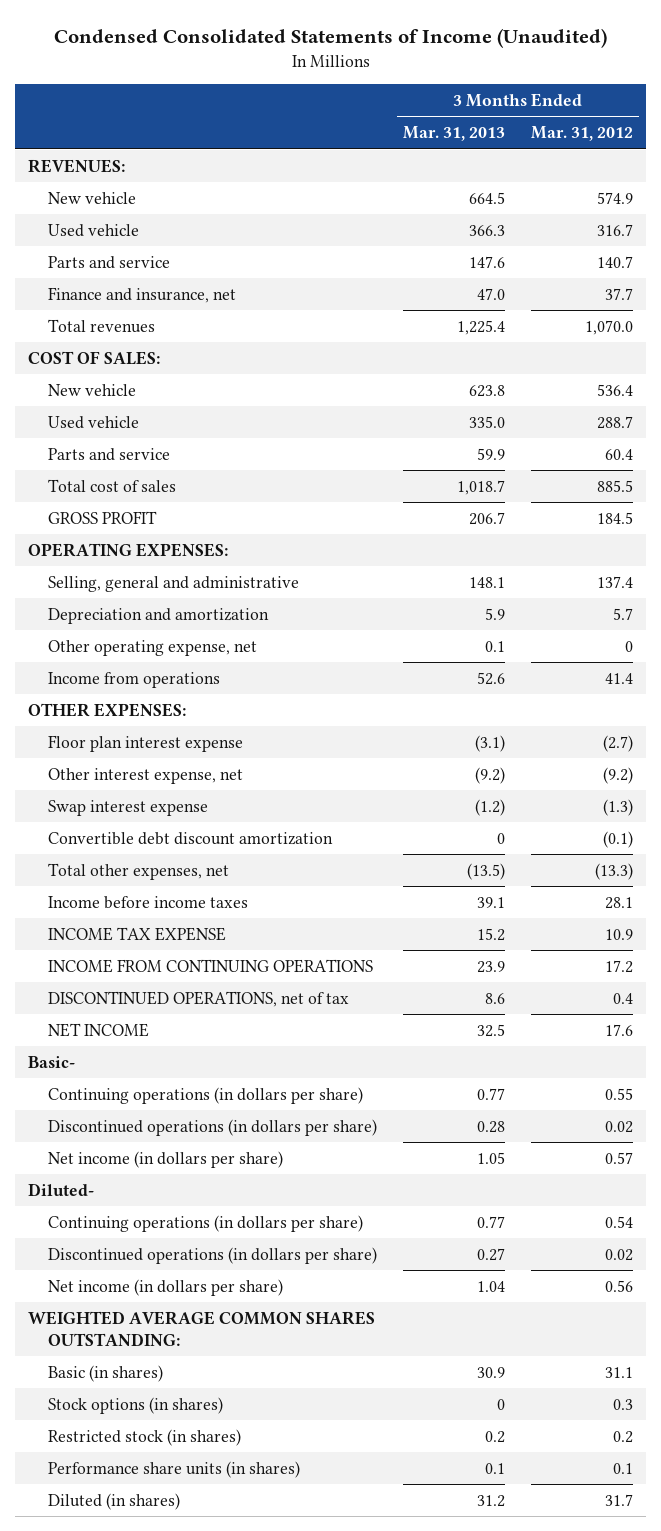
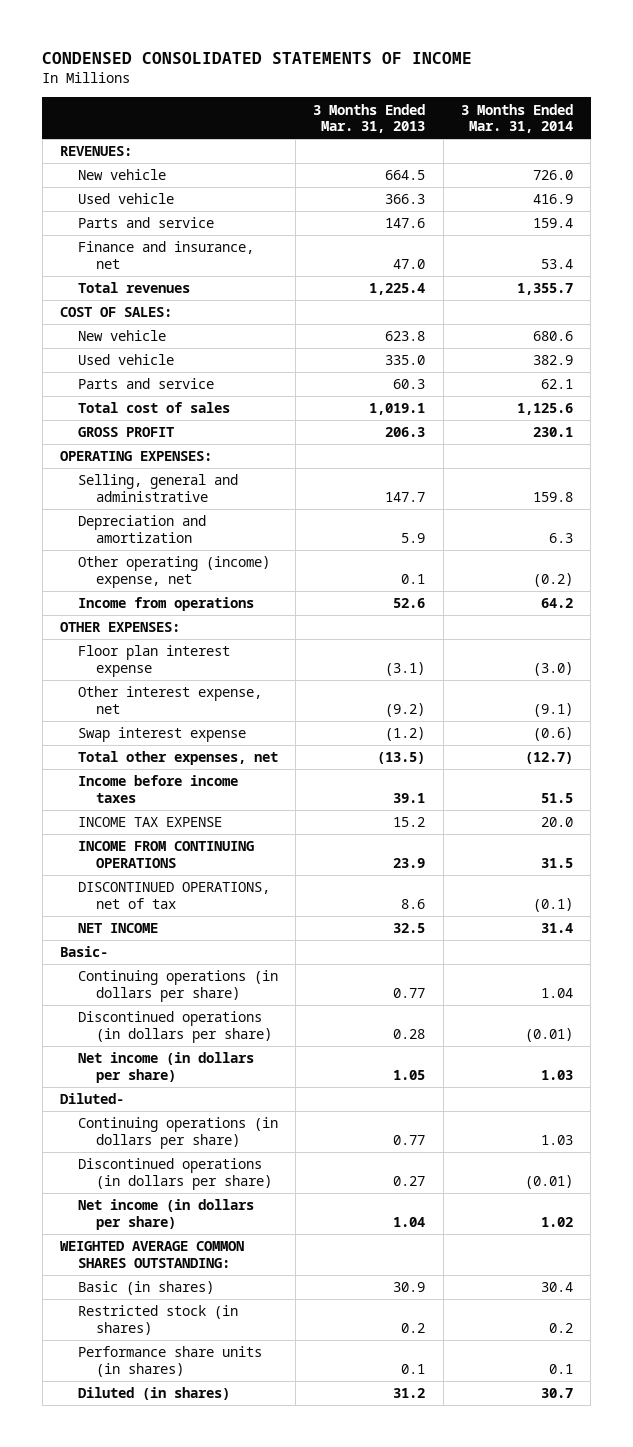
- Condensed Consolidated Statements of Income (Unaudited)
+ CONDENSED CONSOLIDATED STATEMENTS OF INCOME
- | 3 Months Ended Mar. 31, 2013 | 3 Months Ended Mar. 31, 2012
+ | 3 Months Ended Mar. 31, 2013 | 3 Months Ended Mar. 31, 2014
- Parts and service | 59.9 | 60.4
- Total cost of sales | 1,018.7 | 885.5
- GROSS PROFIT | 206.7 | 184.5
+ Parts and service | 60.3 | 62.1
+ Total cost of sales | 1,019.1 | 1,125.6
+ GROSS PROFIT | 206.3 | 230.1
- Selling, general and administrative | 148.1 | 137.4
+ Selling, general and administrative | 147.7 | 159.8
- Other operating expense, net | 0.1 | 0
+ Other operating (income) expense, net | 0.1 | (0.2)
- Convertible debt discount amortization | 0 | (0.1)
- Stock options (in shares) | 0 | 0.3

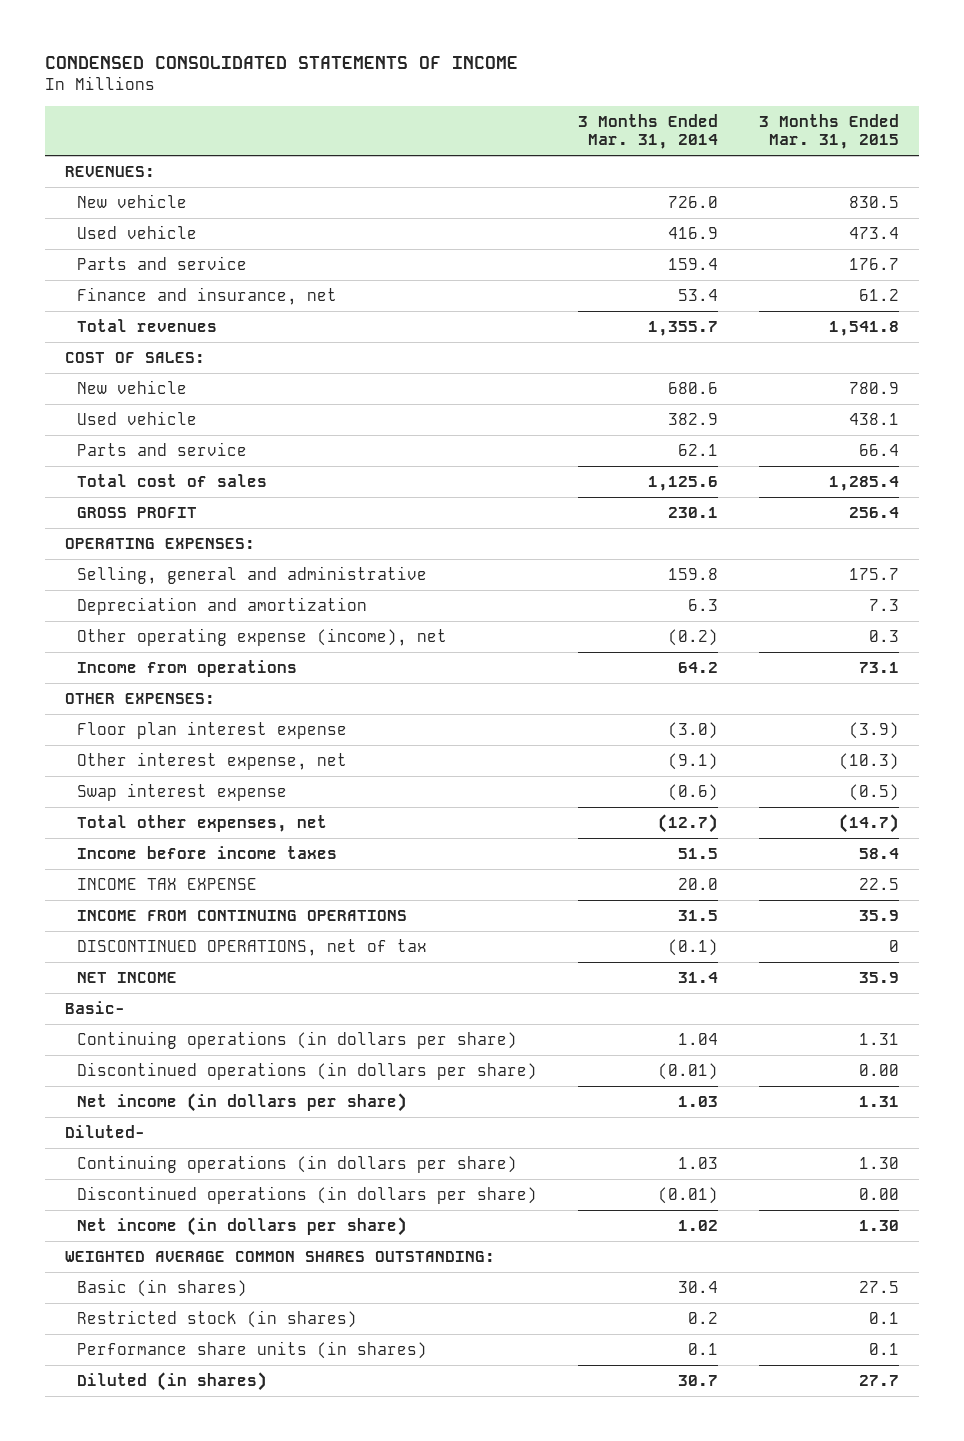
- | 3 Months Ended Mar. 31, 2013 | 3 Months Ended Mar. 31, 2014
+ | 3 Months Ended Mar. 31, 2014 | 3 Months Ended Mar. 31, 2015
- Other operating (income) expense, net | 0.1 | (0.2)
+ Other operating expense (income), net | (0.2) | 0.3

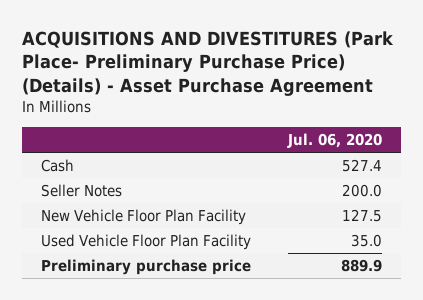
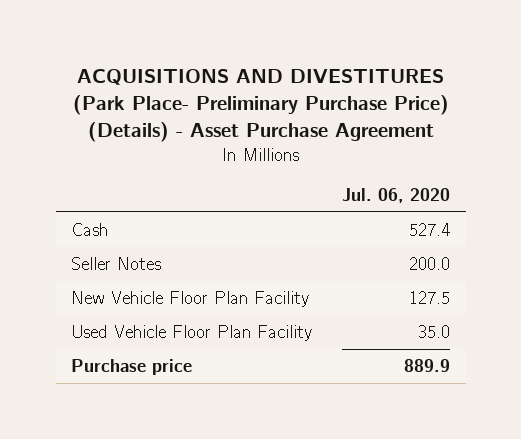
- Preliminary purchase price | 889.9
+ Purchase price | 889.9

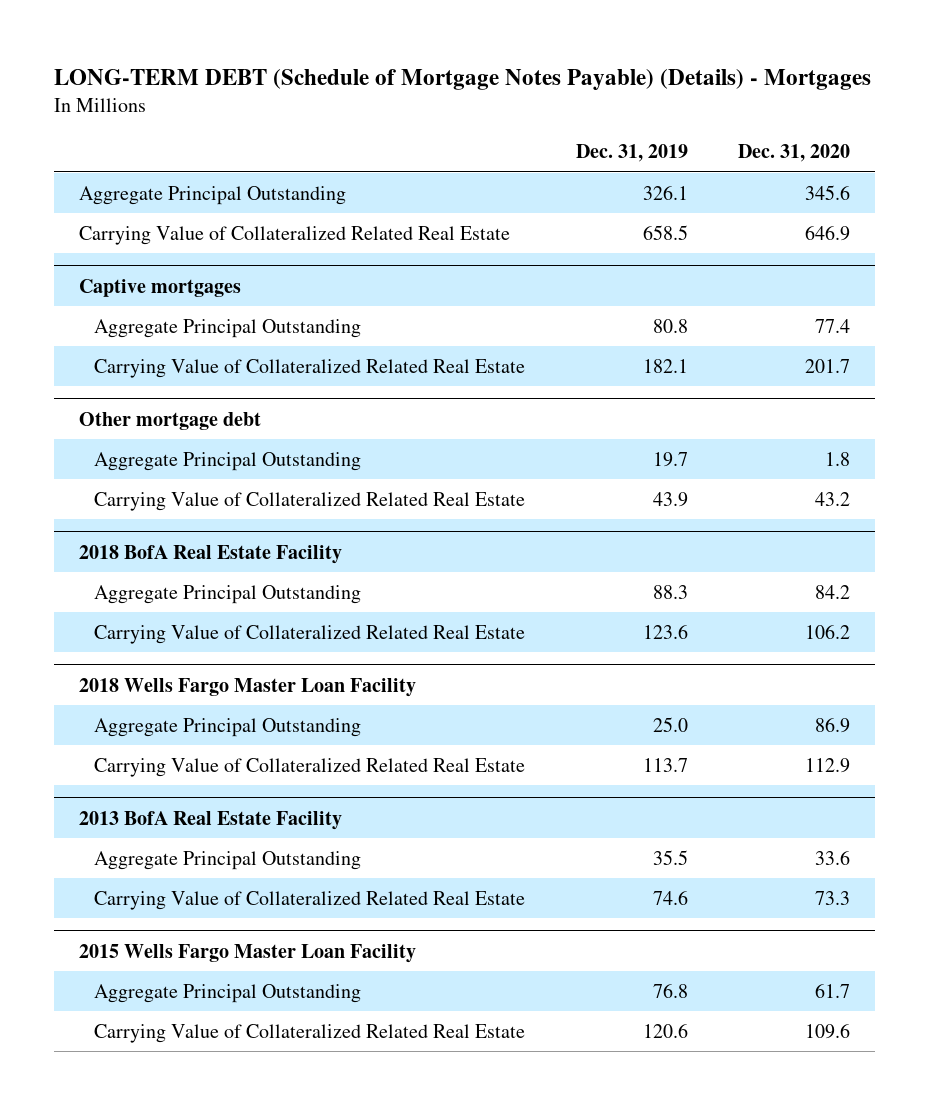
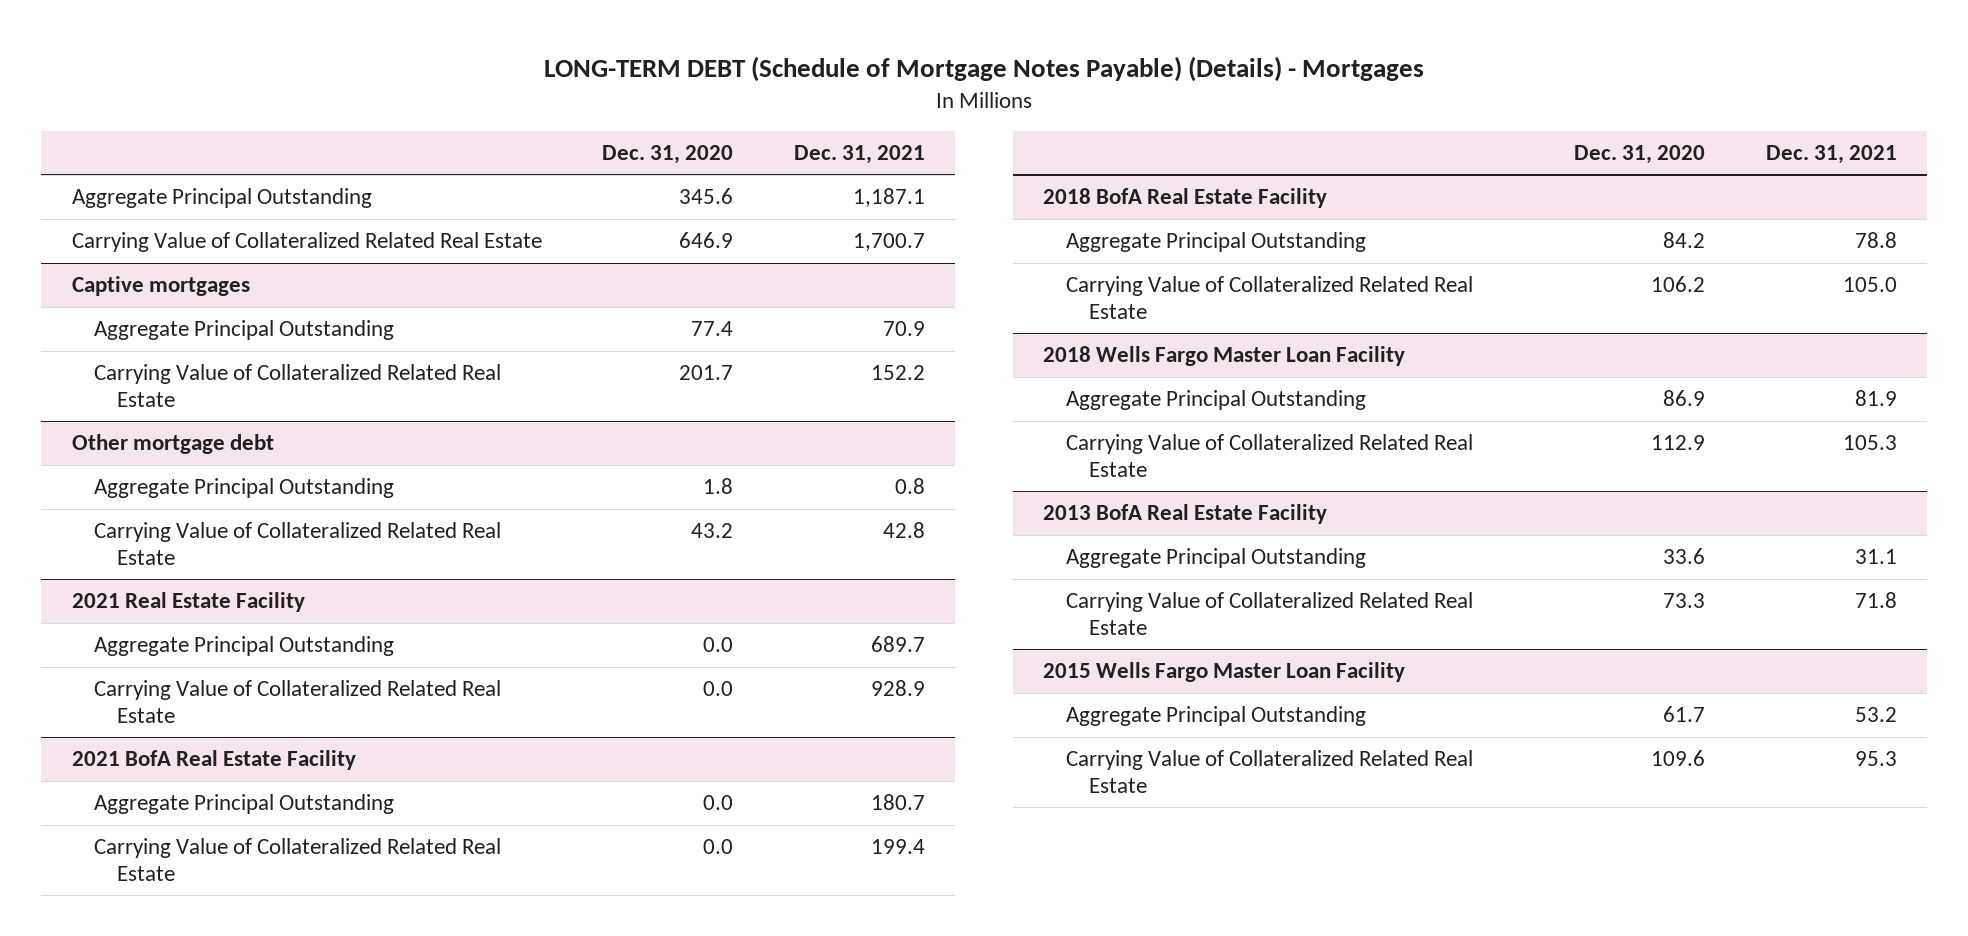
- | Dec. 31, 2019 | Dec. 31, 2020
+ | Dec. 31, 2020 | Dec. 31, 2021
+ 2021 Real Estate Facility
+ Aggregate Principal Outstanding | 0.0 | 689.7
+ Carrying Value of Collateralized Related Real Estate | 0.0 | 928.9
+ 2021 BofA Real Estate Facility
+ Aggregate Principal Outstanding | 0.0 | 180.7
+ Carrying Value of Collateralized Related Real Estate | 0.0 | 199.4

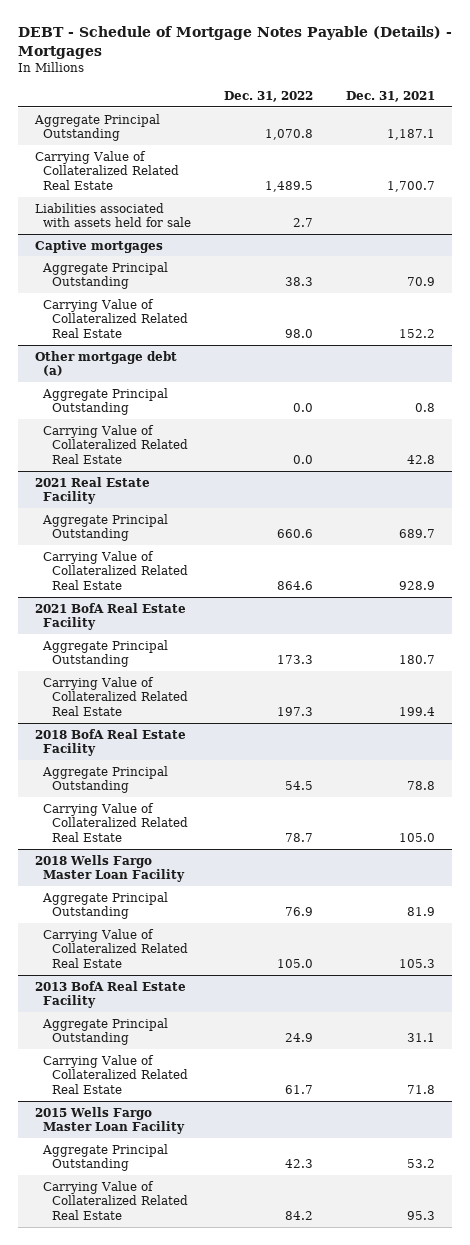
- LONG-TERM DEBT (Schedule of Mortgage Notes Payable) (Details) - Mortgages
+ DEBT - Schedule of Mortgage Notes Payable (Details) - Mortgages
- | Dec. 31, 2020 | Dec. 31, 2021
+ | Dec. 31, 2022 | Dec. 31, 2021
+ Liabilities associated with assets held for sale | 2.7 |
- Other mortgage debt
+ Other mortgage debt (a)

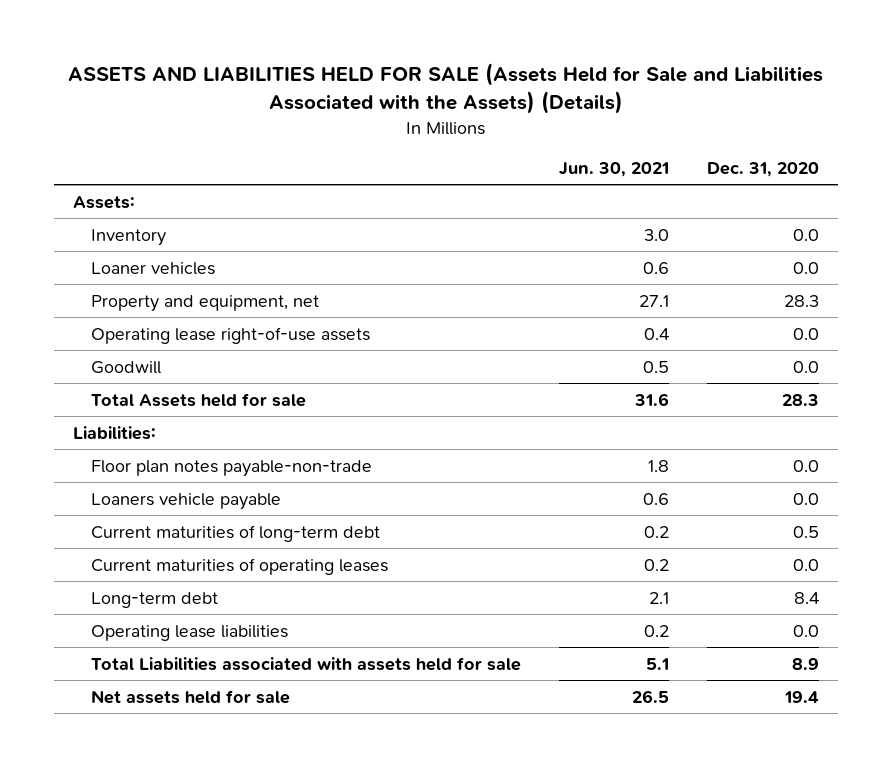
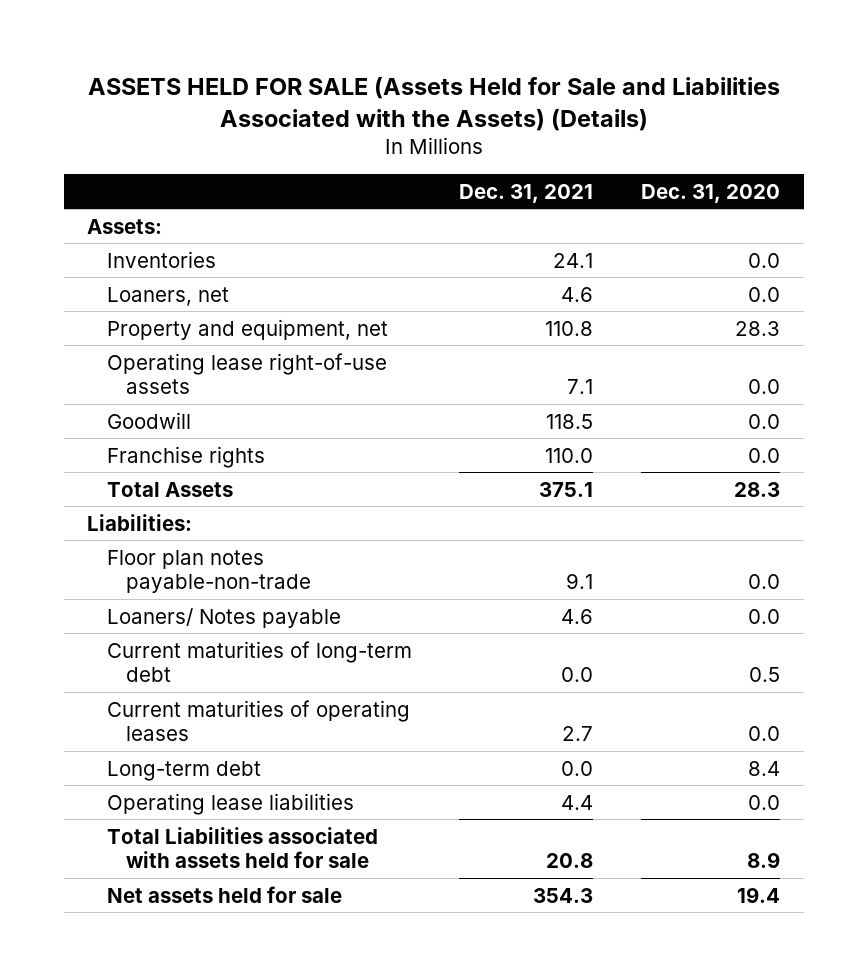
- ASSETS AND LIABILITIES HELD FOR SALE (Assets Held for Sale and Liabilities Associated with the Assets) (Details)
+ ASSETS HELD FOR SALE (Assets Held for Sale and Liabilities Associated with the Assets) (Details)
- | Jun. 30, 2021 | Dec. 31, 2020
+ | Dec. 31, 2021 | Dec. 31, 2020
- Inventory | 3.0 | 0.0
- Loaner vehicles | 0.6 | 0.0
+ Inventories | 24.1 | 0.0
+ Loaners, net | 4.6 | 0.0
- Total Assets held for sale | 31.6 | 28.3
+ Franchise rights | 110.0 | 0.0
+ Total Assets | 375.1 | 28.3
- Loaners vehicle payable | 0.6 | 0.0
+ Loaners/ Notes payable | 4.6 | 0.0

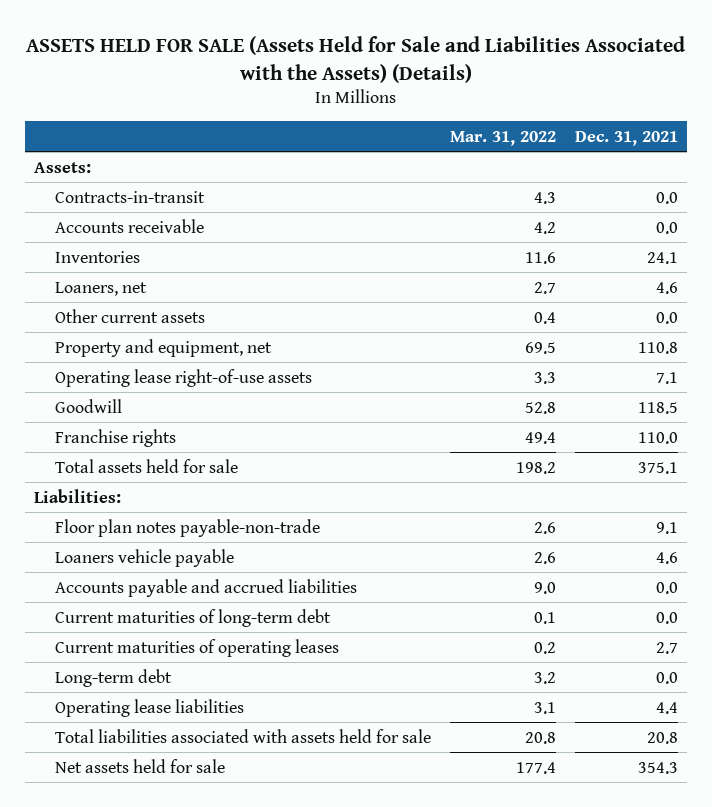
- | Dec. 31, 2021 | Dec. 31, 2020
+ | Mar. 31, 2022 | Dec. 31, 2021
+ Contracts-in-transit | 4.3 | 0.0
+ Accounts receivable | 4.2 | 0.0
+ Other current assets | 0.4 | 0.0
- Total Assets | 375.1 | 28.3
+ Total assets held for sale | 198.2 | 375.1
- Loaners/ Notes payable | 4.6 | 0.0
+ Loaners vehicle payable | 2.6 | 4.6
+ Accounts payable and accrued liabilities | 9.0 | 0.0
- Total Liabilities associated with assets held for sale | 20.8 | 8.9
+ Total liabilities associated with assets held for sale | 20.8 | 20.8

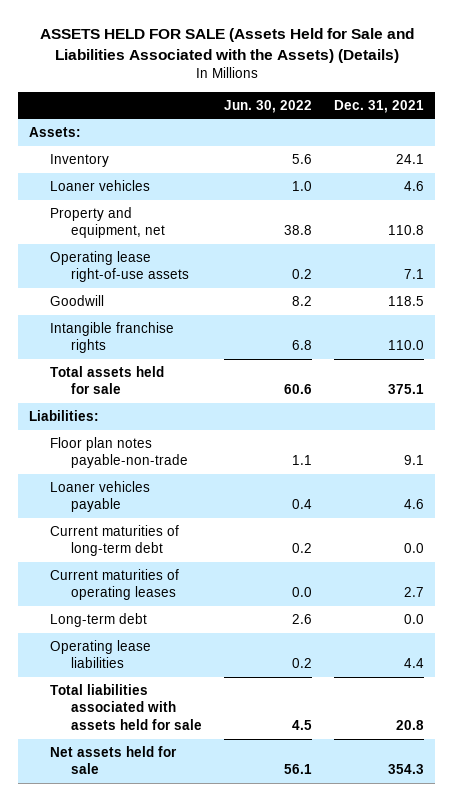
- | Mar. 31, 2022 | Dec. 31, 2021
+ | Jun. 30, 2022 | Dec. 31, 2021
- Contracts-in-transit | 4.3 | 0.0
- Accounts receivable | 4.2 | 0.0
- Inventories | 11.6 | 24.1
- Loaners, net | 2.7 | 4.6
- Other current assets | 0.4 | 0.0
+ Inventory | 5.6 | 24.1
+ Loaner vehicles | 1.0 | 4.6
- Franchise rights | 49.4 | 110.0
+ Intangible franchise rights | 6.8 | 110.0
- Loaners vehicle payable | 2.6 | 4.6
- Accounts payable and accrued liabilities | 9.0 | 0.0
+ Loaner vehicles payable | 0.4 | 4.6

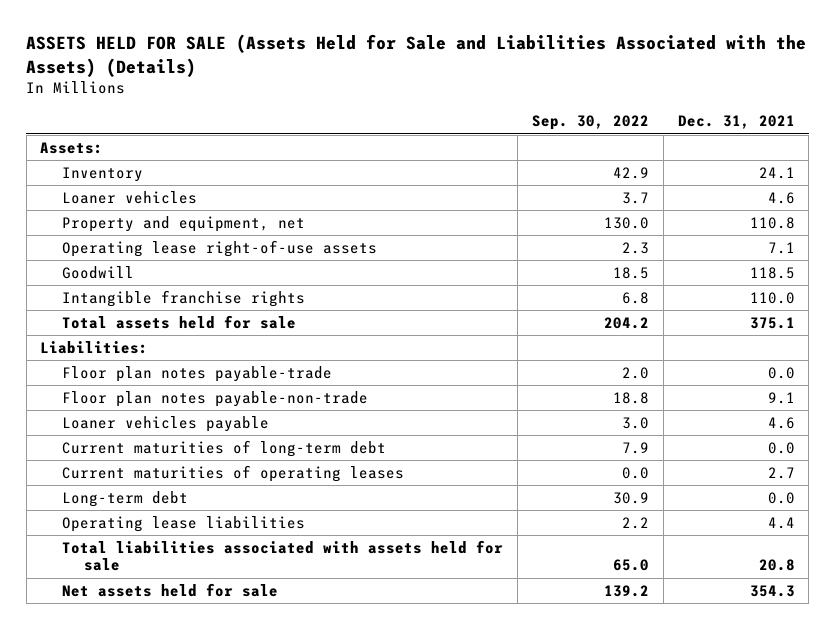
- | Jun. 30, 2022 | Dec. 31, 2021
+ | Sep. 30, 2022 | Dec. 31, 2021
+ Floor plan notes payable-trade | 2.0 | 0.0

